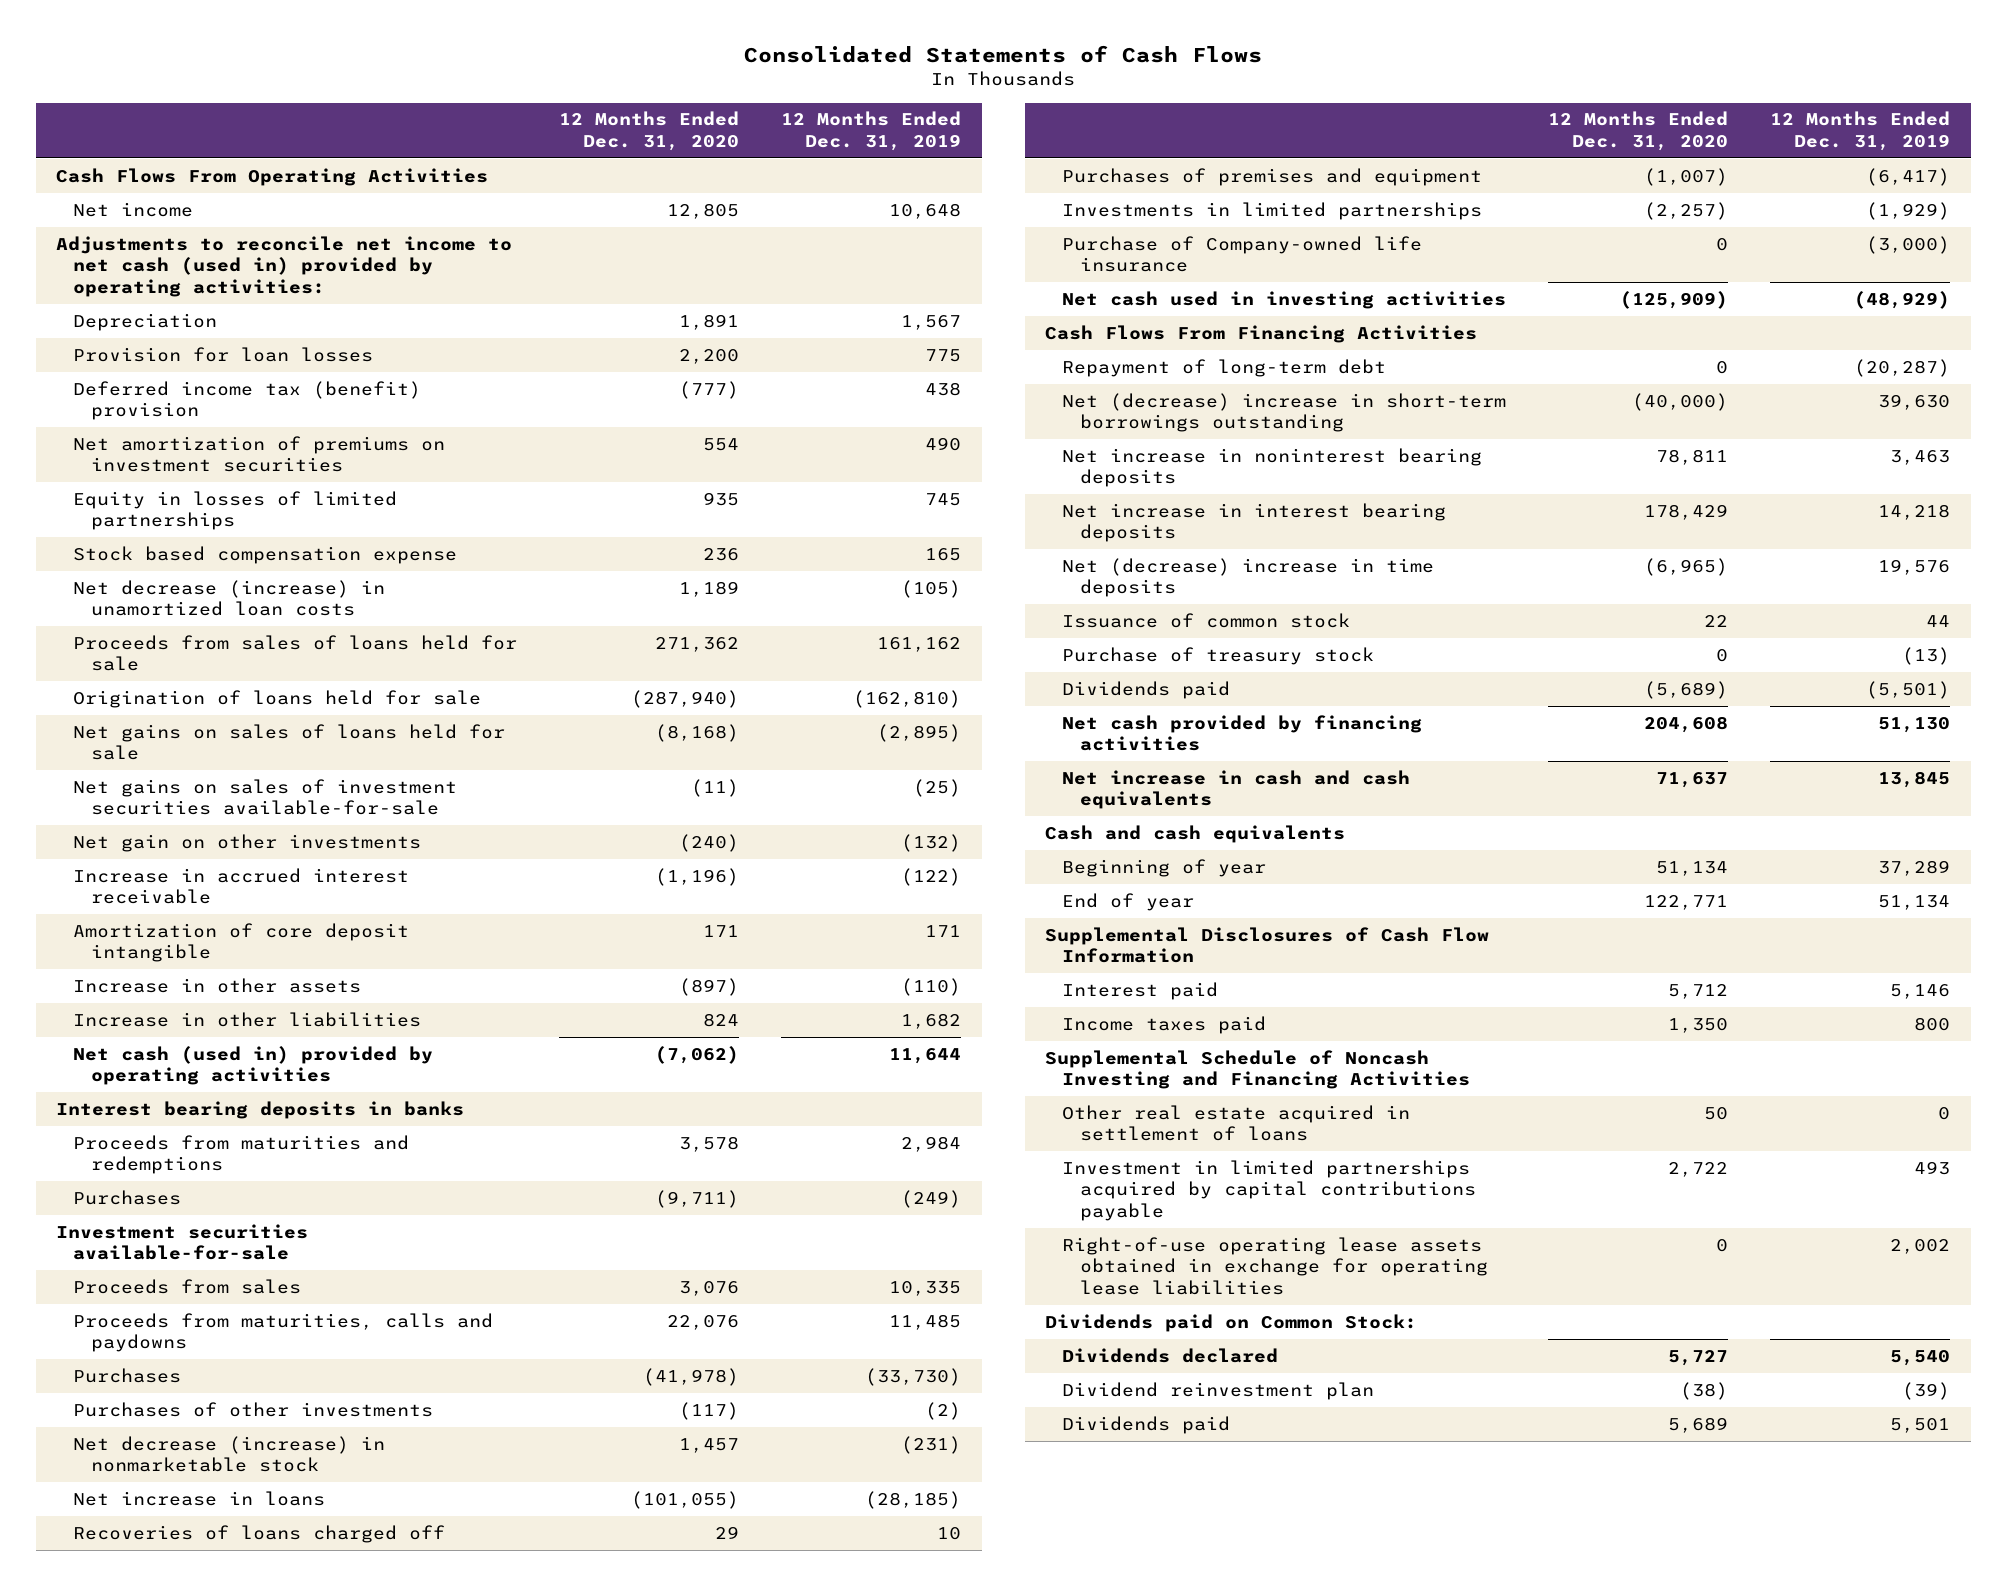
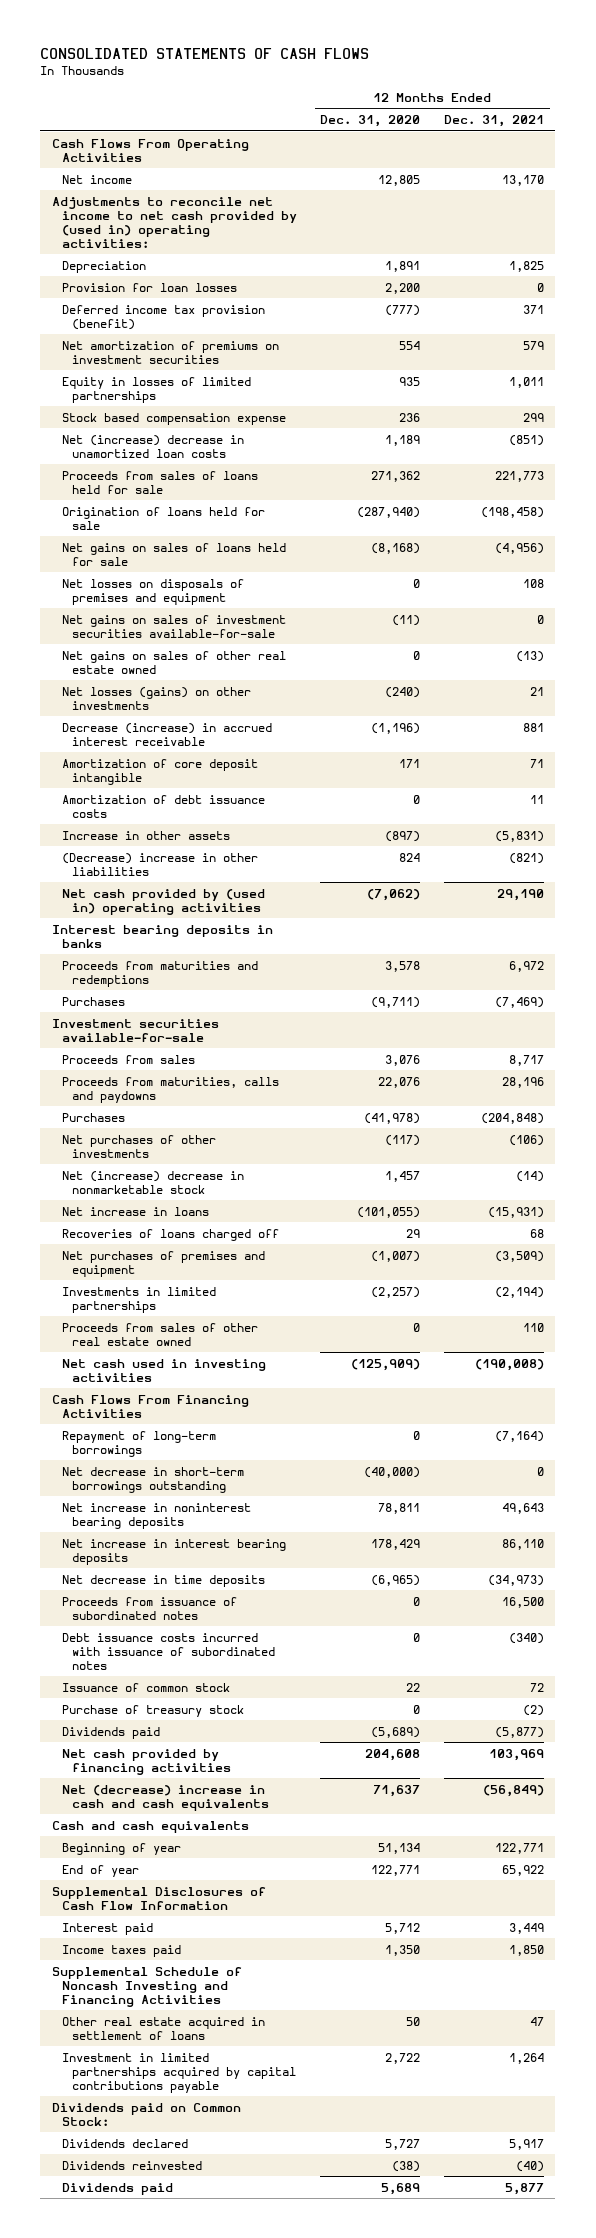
- Consolidated Statements of Cash Flows
+ CONSOLIDATED STATEMENTS OF CASH FLOWS
- | 12 Months Ended Dec. 31, 2020 | 12 Months Ended Dec. 31, 2019
+ | 12 Months Ended Dec. 31, 2020 | 12 Months Ended Dec. 31, 2021
- Adjustments to reconcile net income to net cash (used in) provided by operating activities:
+ Adjustments to reconcile net income to net cash provided by (used in) operating activities:
- Deferred income tax (benefit) provision | (777) | 438
+ Deferred income tax provision (benefit) | (777) | 371
- Net decrease (increase) in unamortized loan costs | 1,189 | (105)
+ Net (increase) decrease in unamortized loan costs | 1,189 | (851)
+ Net losses on disposals of premises and equipment | 0 | 108
- Net gain on other investments | (240) | (132)
- Increase in accrued interest receivable | (1,196) | (122)
+ Net gains on sales of other real estate owned | 0 | (13)
+ Net losses (gains) on other investments | (240) | 21
+ Decrease (increase) in accrued interest receivable | (1,196) | 881
+ Amortization of debt issuance costs | 0 | 11
- Increase in other liabilities | 824 | 1,682
- Net cash (used in) provided by operating activities | (7,062) | 11,644
+ (Decrease) increase in other liabilities | 824 | (821)
+ Net cash provided by (used in) operating activities | (7,062) | 29,190
- Purchases of other investments | (117) | (2)
- Net decrease (increase) in nonmarketable stock | 1,457 | (231)
+ Net purchases of other investments | (117) | (106)
+ Net (increase) decrease in nonmarketable stock | 1,457 | (14)
- Purchases of premises and equipment | (1,007) | (6,417)
+ Net purchases of premises and equipment | (1,007) | (3,509)
- Purchase of Company-owned life insurance | 0 | (3,000)
+ Proceeds from sales of other real estate owned | 0 | 110
- Repayment of long-term debt | 0 | (20,287)
- Net (decrease) increase in short-term borrowings outstanding | (40,000) | 39,630
+ Repayment of long-term borrowings | 0 | (7,164)
+ Net decrease in short-term borrowings outstanding | (40,000) | 0
- Net (decrease) increase in time deposits | (6,965) | 19,576
+ Net decrease in time deposits | (6,965) | (34,973)
+ Proceeds from issuance of subordinated notes | 0 | 16,500
+ Debt issuance costs incurred with issuance of subordinated notes | 0 | (340)
- Net increase in cash and cash equivalents | 71,637 | 13,845
+ Net (decrease) increase in cash and cash equivalents | 71,637 | (56,849)
- Right-of-use operating lease assets obtained in exchange for operating lease liabilities | 0 | 2,002
- Dividend reinvestment plan | (38) | (39)
+ Dividends reinvested | (38) | (40)

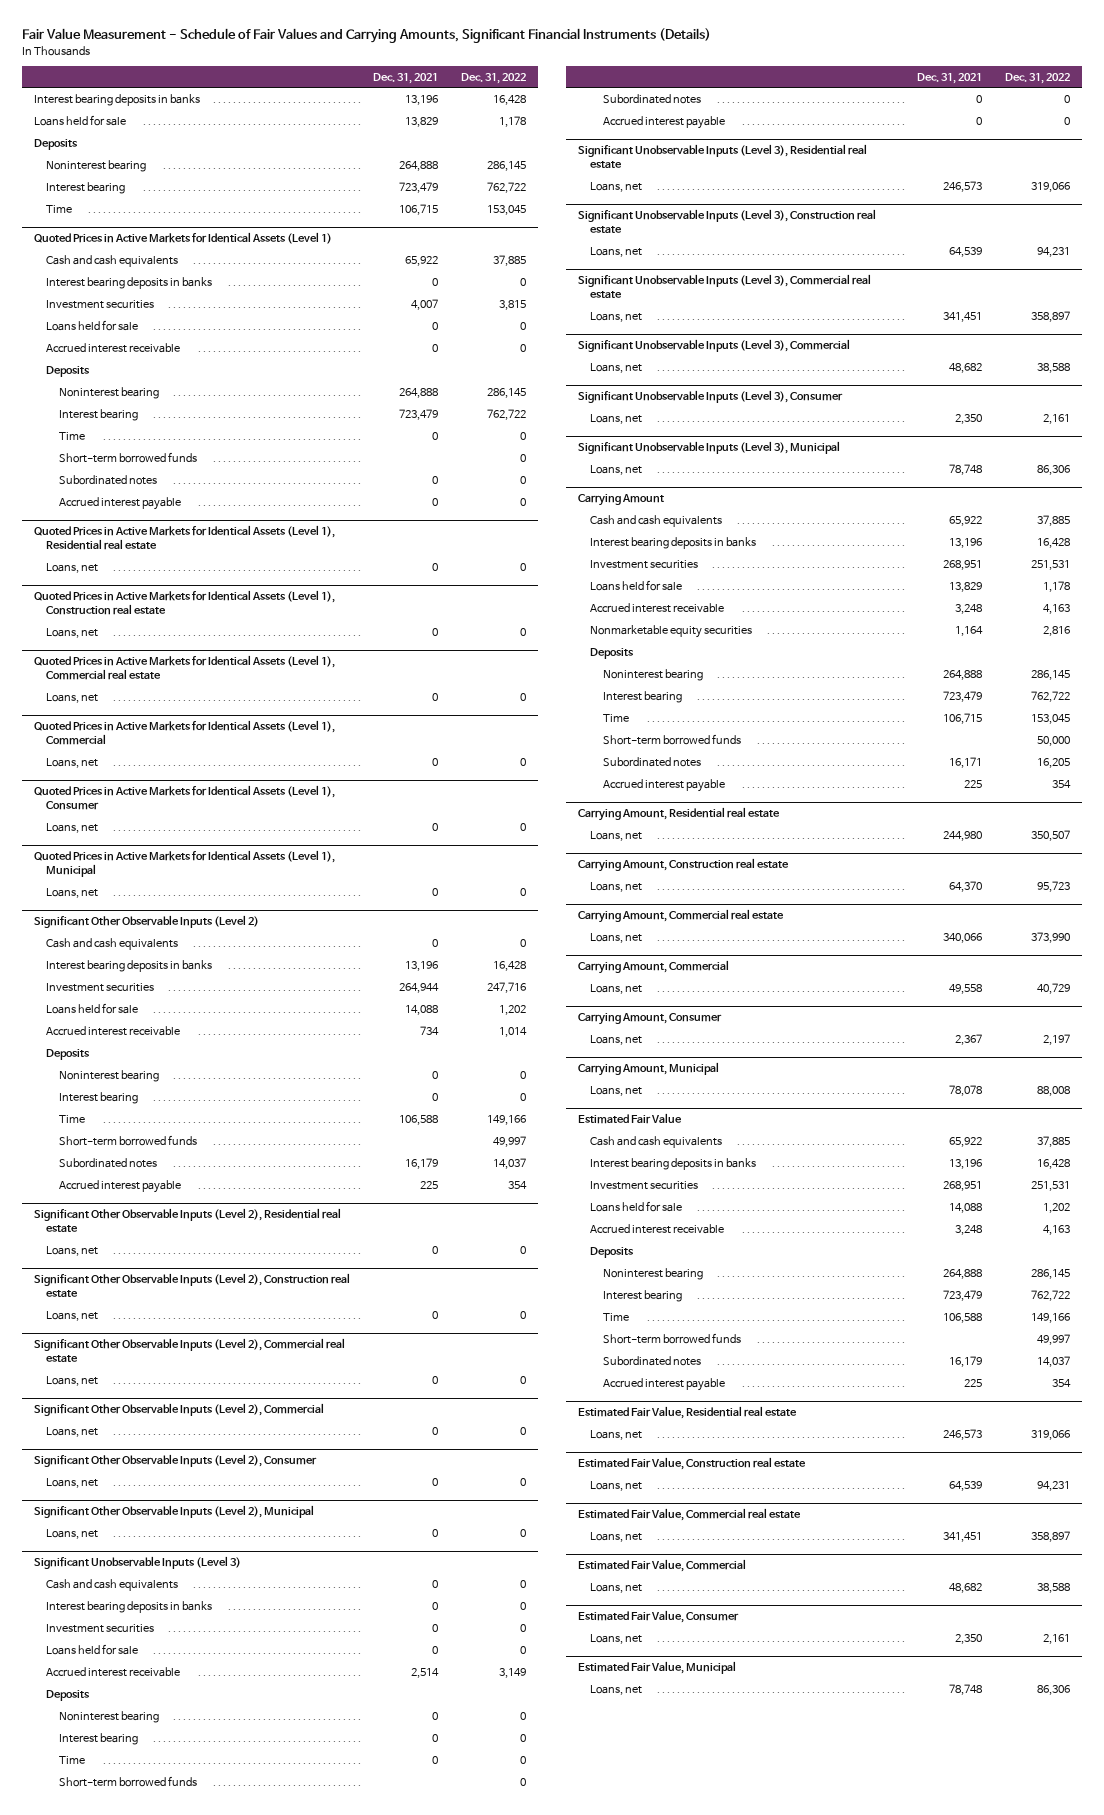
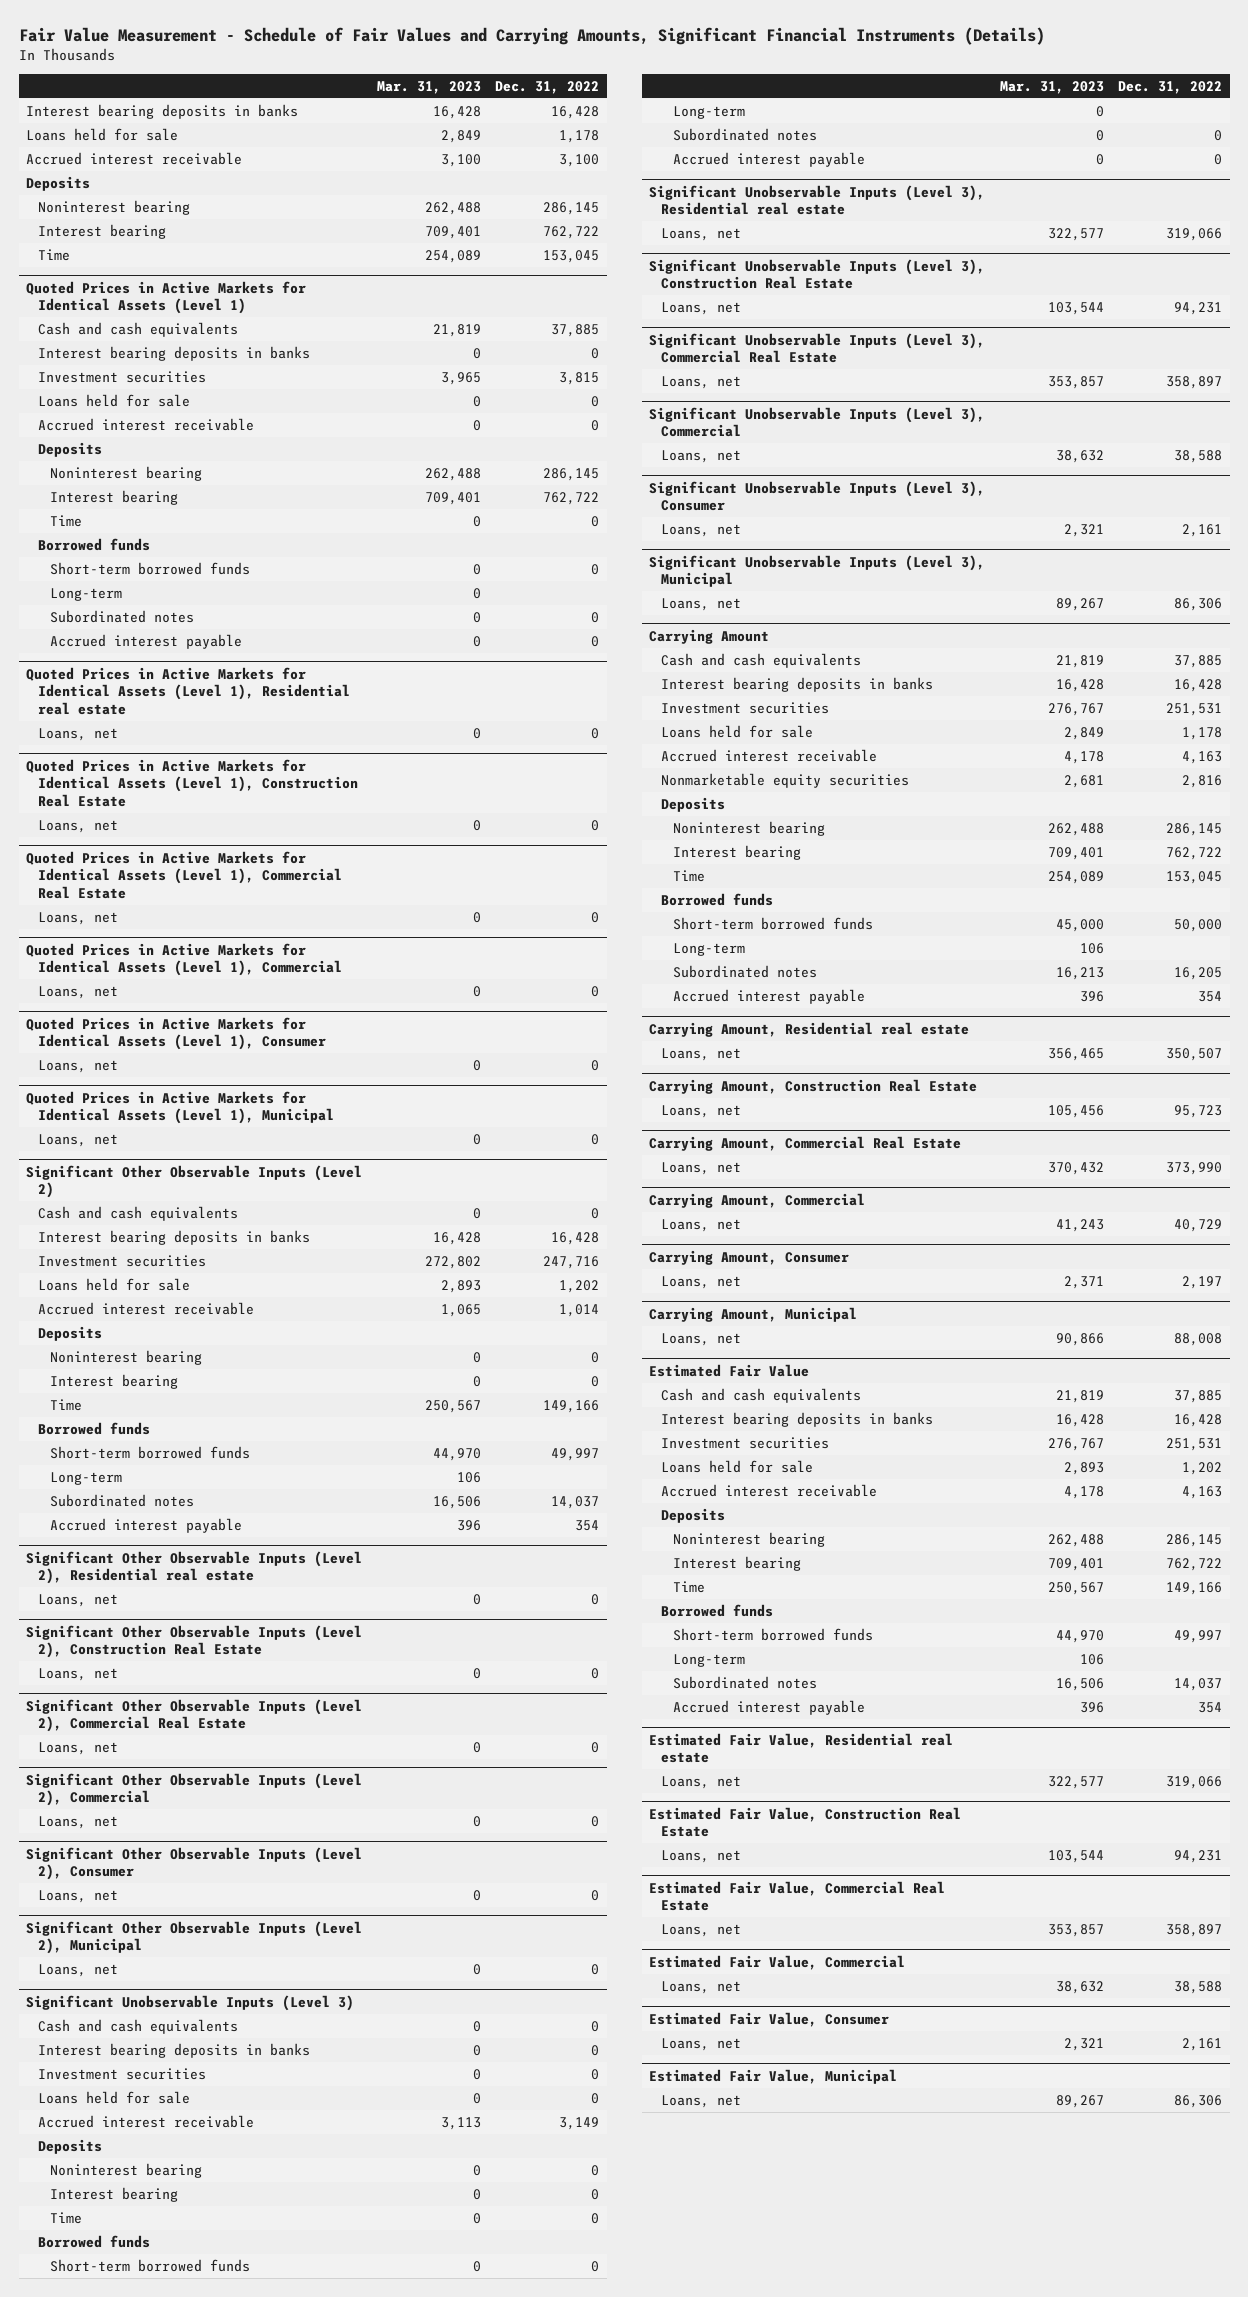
- | Dec. 31, 2021 | Dec. 31, 2022
+ | Mar. 31, 2023 | Dec. 31, 2022
+ Accrued interest receivable | 3,100 | 3,100
@ Quoted Prices in Active Markets for Identical Assets (Level 1)
+ Borrowed funds
+ Long-term | 0 |
- Quoted Prices in Active Markets for Identical Assets (Level 1), Construction real estate
+ Quoted Prices in Active Markets for Identical Assets (Level 1), Construction Real Estate
- Quoted Prices in Active Markets for Identical Assets (Level 1), Commercial real estate
+ Quoted Prices in Active Markets for Identical Assets (Level 1), Commercial Real Estate
@ Significant Other Observable Inputs (Level 2)
+ Borrowed funds
+ Long-term | 106 |
- Significant Other Observable Inputs (Level 2), Construction real estate
+ Significant Other Observable Inputs (Level 2), Construction Real Estate
- Significant Other Observable Inputs (Level 2), Commercial real estate
+ Significant Other Observable Inputs (Level 2), Commercial Real Estate
@ Significant Unobservable Inputs (Level 3)
+ Borrowed funds
+ Long-term | 0 |
- Significant Unobservable Inputs (Level 3), Construction real estate
+ Significant Unobservable Inputs (Level 3), Construction Real Estate
- Significant Unobservable Inputs (Level 3), Commercial real estate
+ Significant Unobservable Inputs (Level 3), Commercial Real Estate
@ Carrying Amount
+ Borrowed funds
+ Long-term | 106 |
- Carrying Amount, Construction real estate
+ Carrying Amount, Construction Real Estate
- Carrying Amount, Commercial real estate
+ Carrying Amount, Commercial Real Estate
@ Estimated Fair Value
+ Borrowed funds
+ Long-term | 106 |
- Estimated Fair Value, Construction real estate
+ Estimated Fair Value, Construction Real Estate
- Estimated Fair Value, Commercial real estate
+ Estimated Fair Value, Commercial Real Estate

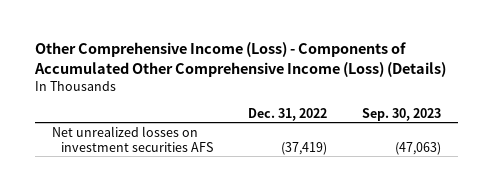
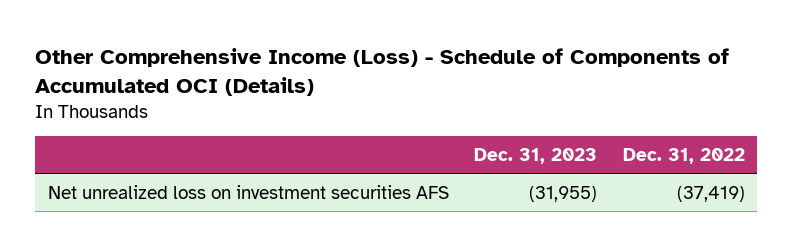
- Other Comprehensive Income (Loss) - Components of Accumulated Other Comprehensive Income (Loss) (Details)
+ Other Comprehensive Income (Loss) - Schedule of Components of Accumulated OCI (Details)
- | Dec. 31, 2022 | Sep. 30, 2023
+ | Dec. 31, 2023 | Dec. 31, 2022
- Net unrealized losses on investment securities AFS | (37,419) | (47,063)
+ Net unrealized loss on investment securities AFS | (31,955) | (37,419)

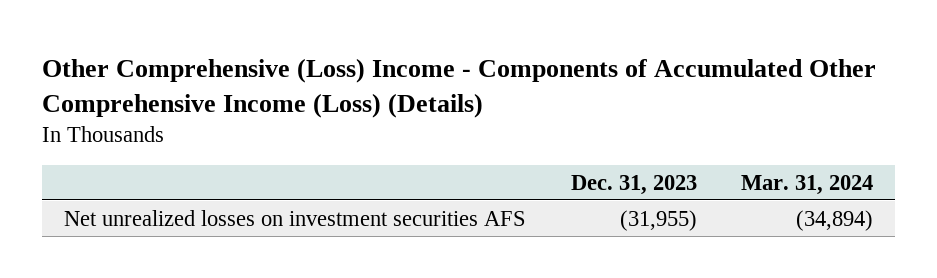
- Other Comprehensive Income (Loss) - Schedule of Components of Accumulated OCI (Details)
+ Other Comprehensive (Loss) Income - Components of Accumulated Other Comprehensive Income (Loss) (Details)
- | Dec. 31, 2023 | Dec. 31, 2022
+ | Dec. 31, 2023 | Mar. 31, 2024
- Net unrealized loss on investment securities AFS | (31,955) | (37,419)
+ Net unrealized losses on investment securities AFS | (31,955) | (34,894)

